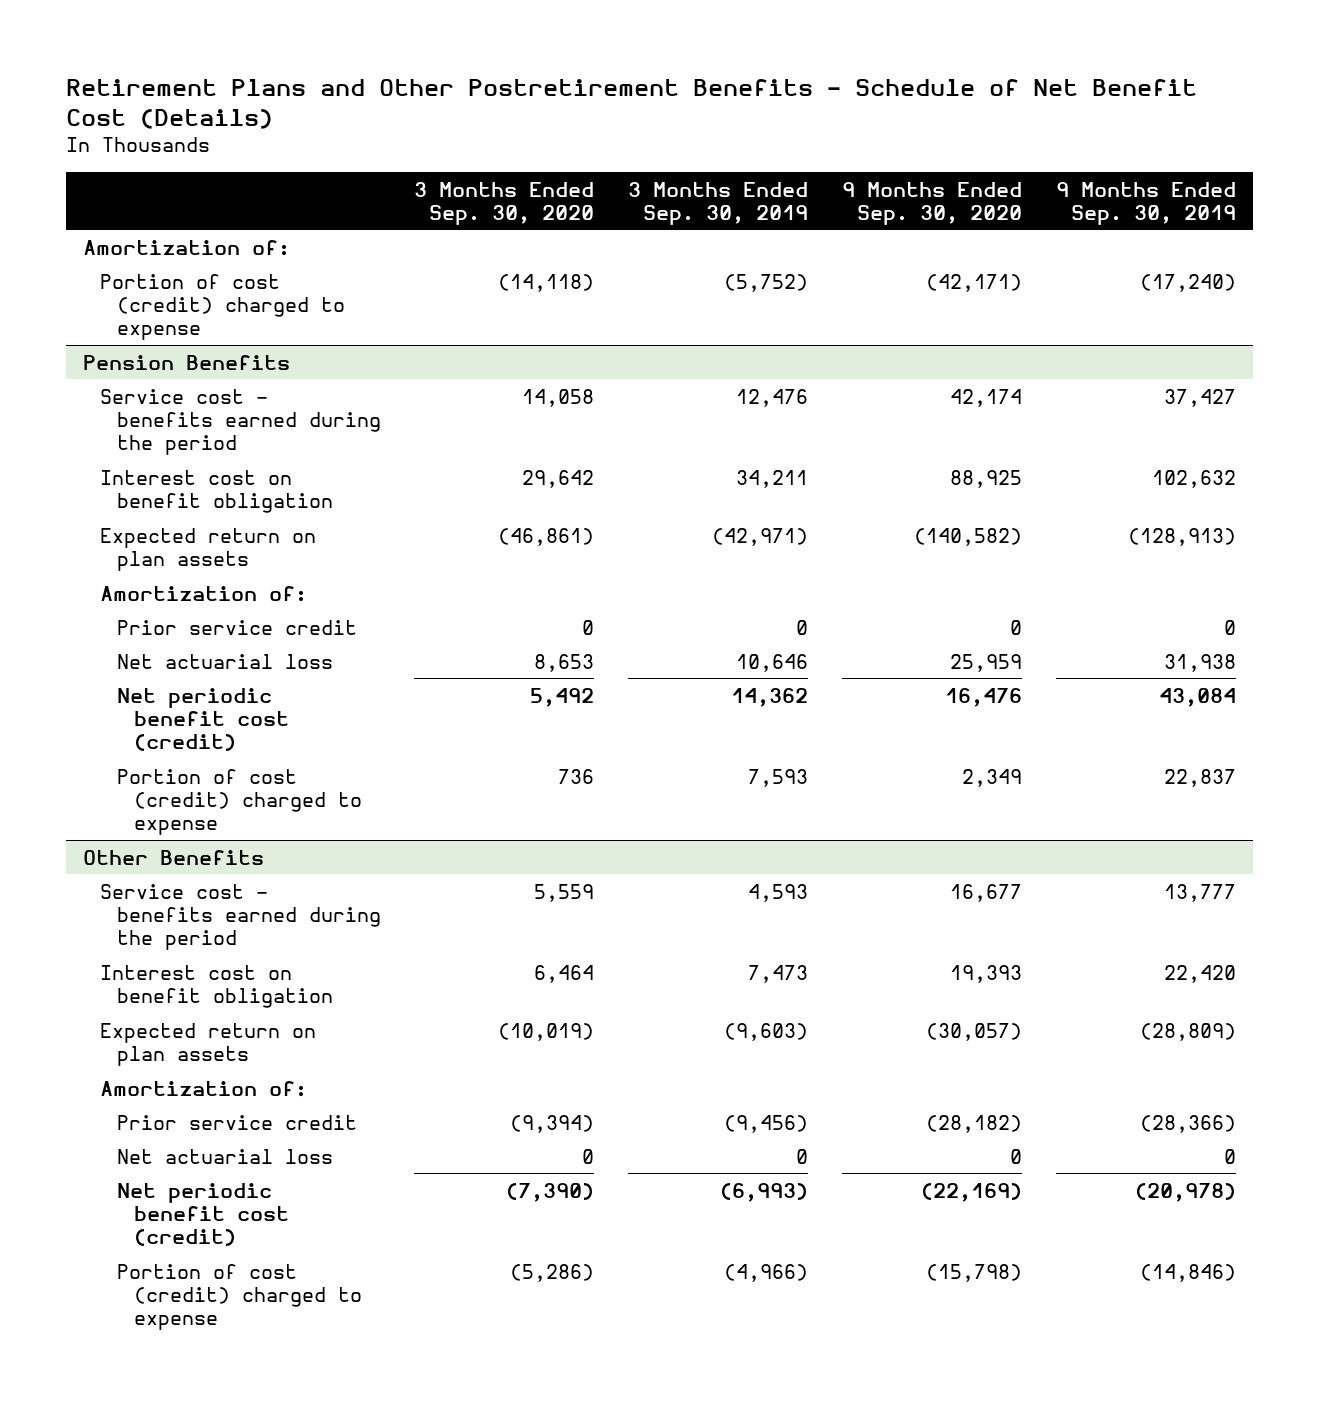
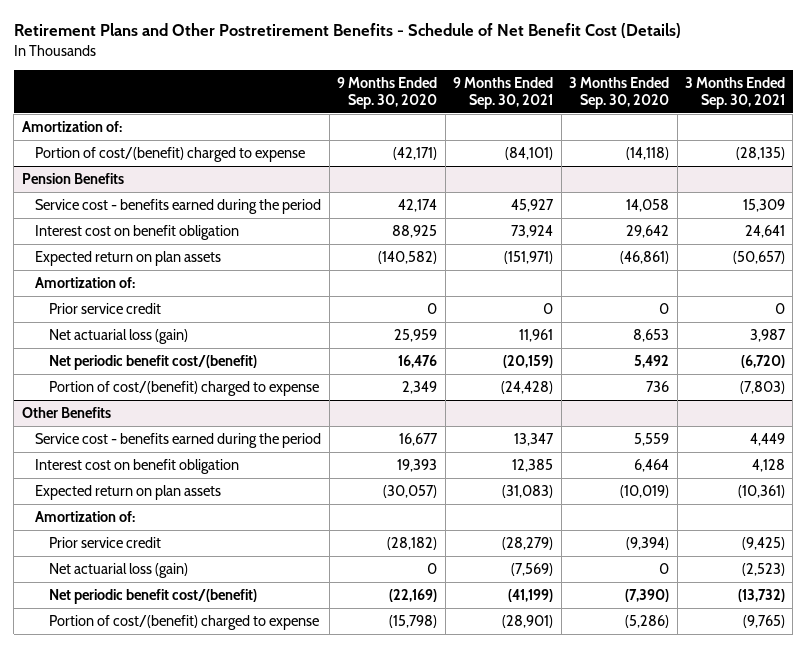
- | 3 Months Ended Sep. 30, 2020 | 3 Months Ended Sep. 30, 2019 | 9 Months Ended Sep. 30, 2020 | 9 Months Ended Sep. 30, 2019
+ | 9 Months Ended Sep. 30, 2020 | 9 Months Ended Sep. 30, 2021 | 3 Months Ended Sep. 30, 2020 | 3 Months Ended Sep. 30, 2021
- Portion of cost (credit) charged to expense | (14,118) | (5,752) | (42,171) | (17,240)
+ Portion of cost/(benefit) charged to expense | (42,171) | (84,101) | (14,118) | (28,135)
@ Pension Benefits
- Net actuarial loss | 8,653 | 10,646 | 25,959 | 31,938
- Net periodic benefit cost (credit) | 5,492 | 14,362 | 16,476 | 43,084
- Portion of cost (credit) charged to expense | 736 | 7,593 | 2,349 | 22,837
+ Net actuarial loss (gain) | 25,959 | 11,961 | 8,653 | 3,987
+ Net periodic benefit cost/(benefit) | 16,476 | (20,159) | 5,492 | (6,720)
+ Portion of cost/(benefit) charged to expense | 2,349 | (24,428) | 736 | (7,803)
@ Other Benefits
- Net actuarial loss | 0 | 0 | 0 | 0
- Net periodic benefit cost (credit) | (7,390) | (6,993) | (22,169) | (20,978)
- Portion of cost (credit) charged to expense | (5,286) | (4,966) | (15,798) | (14,846)
+ Net actuarial loss (gain) | 0 | (7,569) | 0 | (2,523)
+ Net periodic benefit cost/(benefit) | (22,169) | (41,199) | (7,390) | (13,732)
+ Portion of cost/(benefit) charged to expense | (15,798) | (28,901) | (5,286) | (9,765)

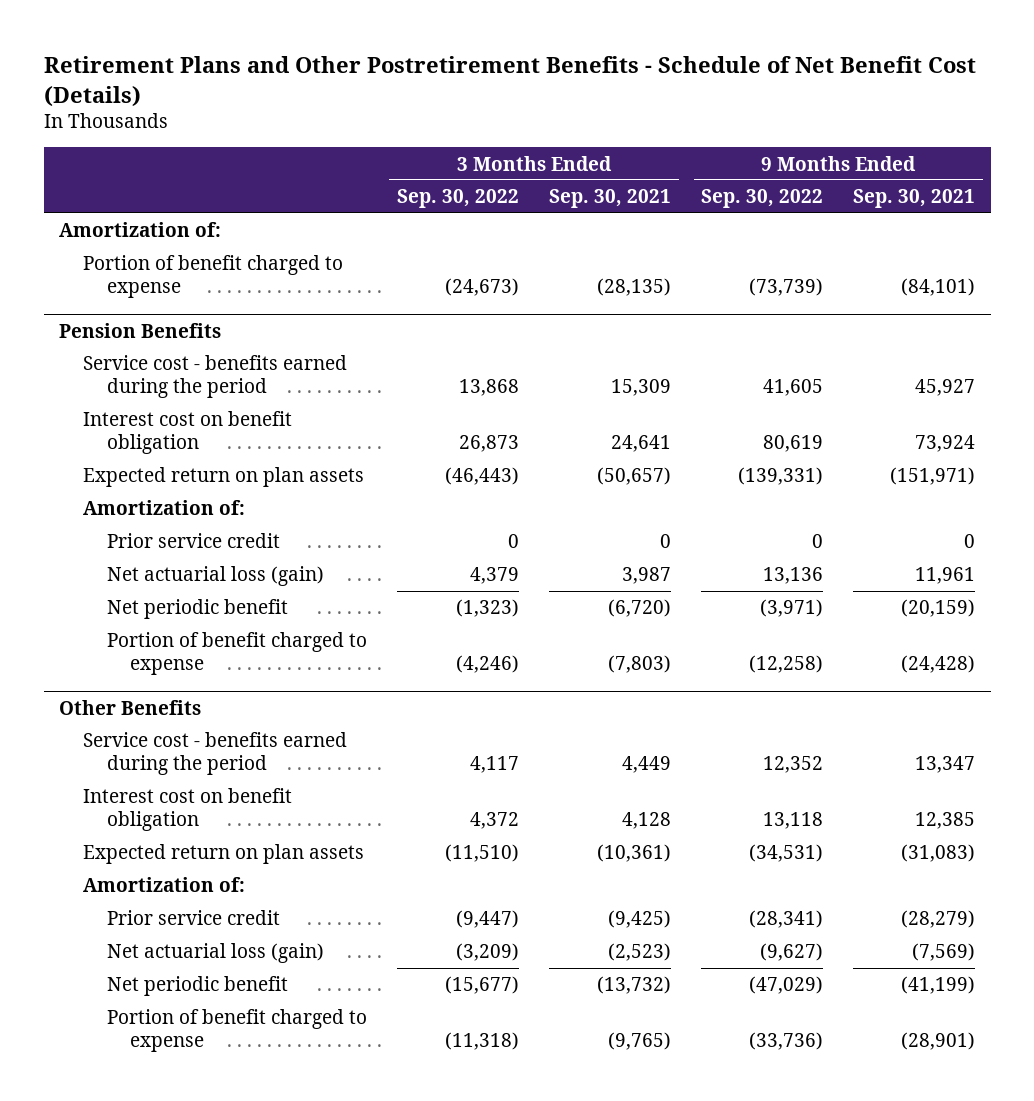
- | 9 Months Ended Sep. 30, 2020 | 9 Months Ended Sep. 30, 2021 | 3 Months Ended Sep. 30, 2020 | 3 Months Ended Sep. 30, 2021
+ | 3 Months Ended Sep. 30, 2022 | 3 Months Ended Sep. 30, 2021 | 9 Months Ended Sep. 30, 2022 | 9 Months Ended Sep. 30, 2021
- Portion of cost/(benefit) charged to expense | (42,171) | (84,101) | (14,118) | (28,135)
+ Portion of benefit charged to expense | (24,673) | (28,135) | (73,739) | (84,101)
@ Pension Benefits
- Net periodic benefit cost/(benefit) | 16,476 | (20,159) | 5,492 | (6,720)
- Portion of cost/(benefit) charged to expense | 2,349 | (24,428) | 736 | (7,803)
+ Net periodic benefit | (1,323) | (6,720) | (3,971) | (20,159)
+ Portion of benefit charged to expense | (4,246) | (7,803) | (12,258) | (24,428)
@ Other Benefits
- Net periodic benefit cost/(benefit) | (22,169) | (41,199) | (7,390) | (13,732)
- Portion of cost/(benefit) charged to expense | (15,798) | (28,901) | (5,286) | (9,765)
+ Net periodic benefit | (15,677) | (13,732) | (47,029) | (41,199)
+ Portion of benefit charged to expense | (11,318) | (9,765) | (33,736) | (28,901)

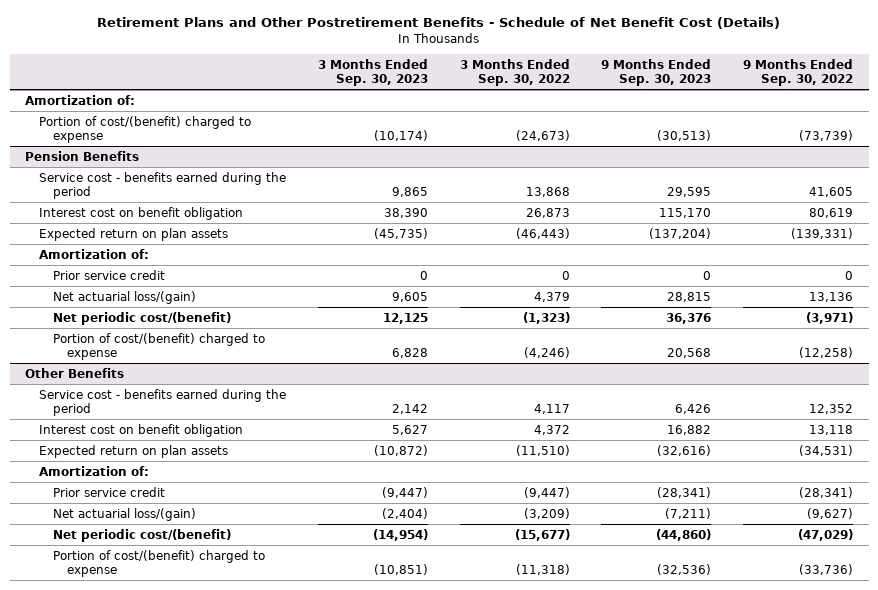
- | 3 Months Ended Sep. 30, 2022 | 3 Months Ended Sep. 30, 2021 | 9 Months Ended Sep. 30, 2022 | 9 Months Ended Sep. 30, 2021
+ | 3 Months Ended Sep. 30, 2023 | 3 Months Ended Sep. 30, 2022 | 9 Months Ended Sep. 30, 2023 | 9 Months Ended Sep. 30, 2022
- Portion of benefit charged to expense | (24,673) | (28,135) | (73,739) | (84,101)
+ Portion of cost/(benefit) charged to expense | (10,174) | (24,673) | (30,513) | (73,739)
@ Pension Benefits
- Net actuarial loss (gain) | 4,379 | 3,987 | 13,136 | 11,961
- Net periodic benefit | (1,323) | (6,720) | (3,971) | (20,159)
- Portion of benefit charged to expense | (4,246) | (7,803) | (12,258) | (24,428)
+ Net actuarial loss/(gain) | 9,605 | 4,379 | 28,815 | 13,136
+ Net periodic cost/(benefit) | 12,125 | (1,323) | 36,376 | (3,971)
+ Portion of cost/(benefit) charged to expense | 6,828 | (4,246) | 20,568 | (12,258)
@ Other Benefits
- Net actuarial loss (gain) | (3,209) | (2,523) | (9,627) | (7,569)
- Net periodic benefit | (15,677) | (13,732) | (47,029) | (41,199)
- Portion of benefit charged to expense | (11,318) | (9,765) | (33,736) | (28,901)
+ Net actuarial loss/(gain) | (2,404) | (3,209) | (7,211) | (9,627)
+ Net periodic cost/(benefit) | (14,954) | (15,677) | (44,860) | (47,029)
+ Portion of cost/(benefit) charged to expense | (10,851) | (11,318) | (32,536) | (33,736)

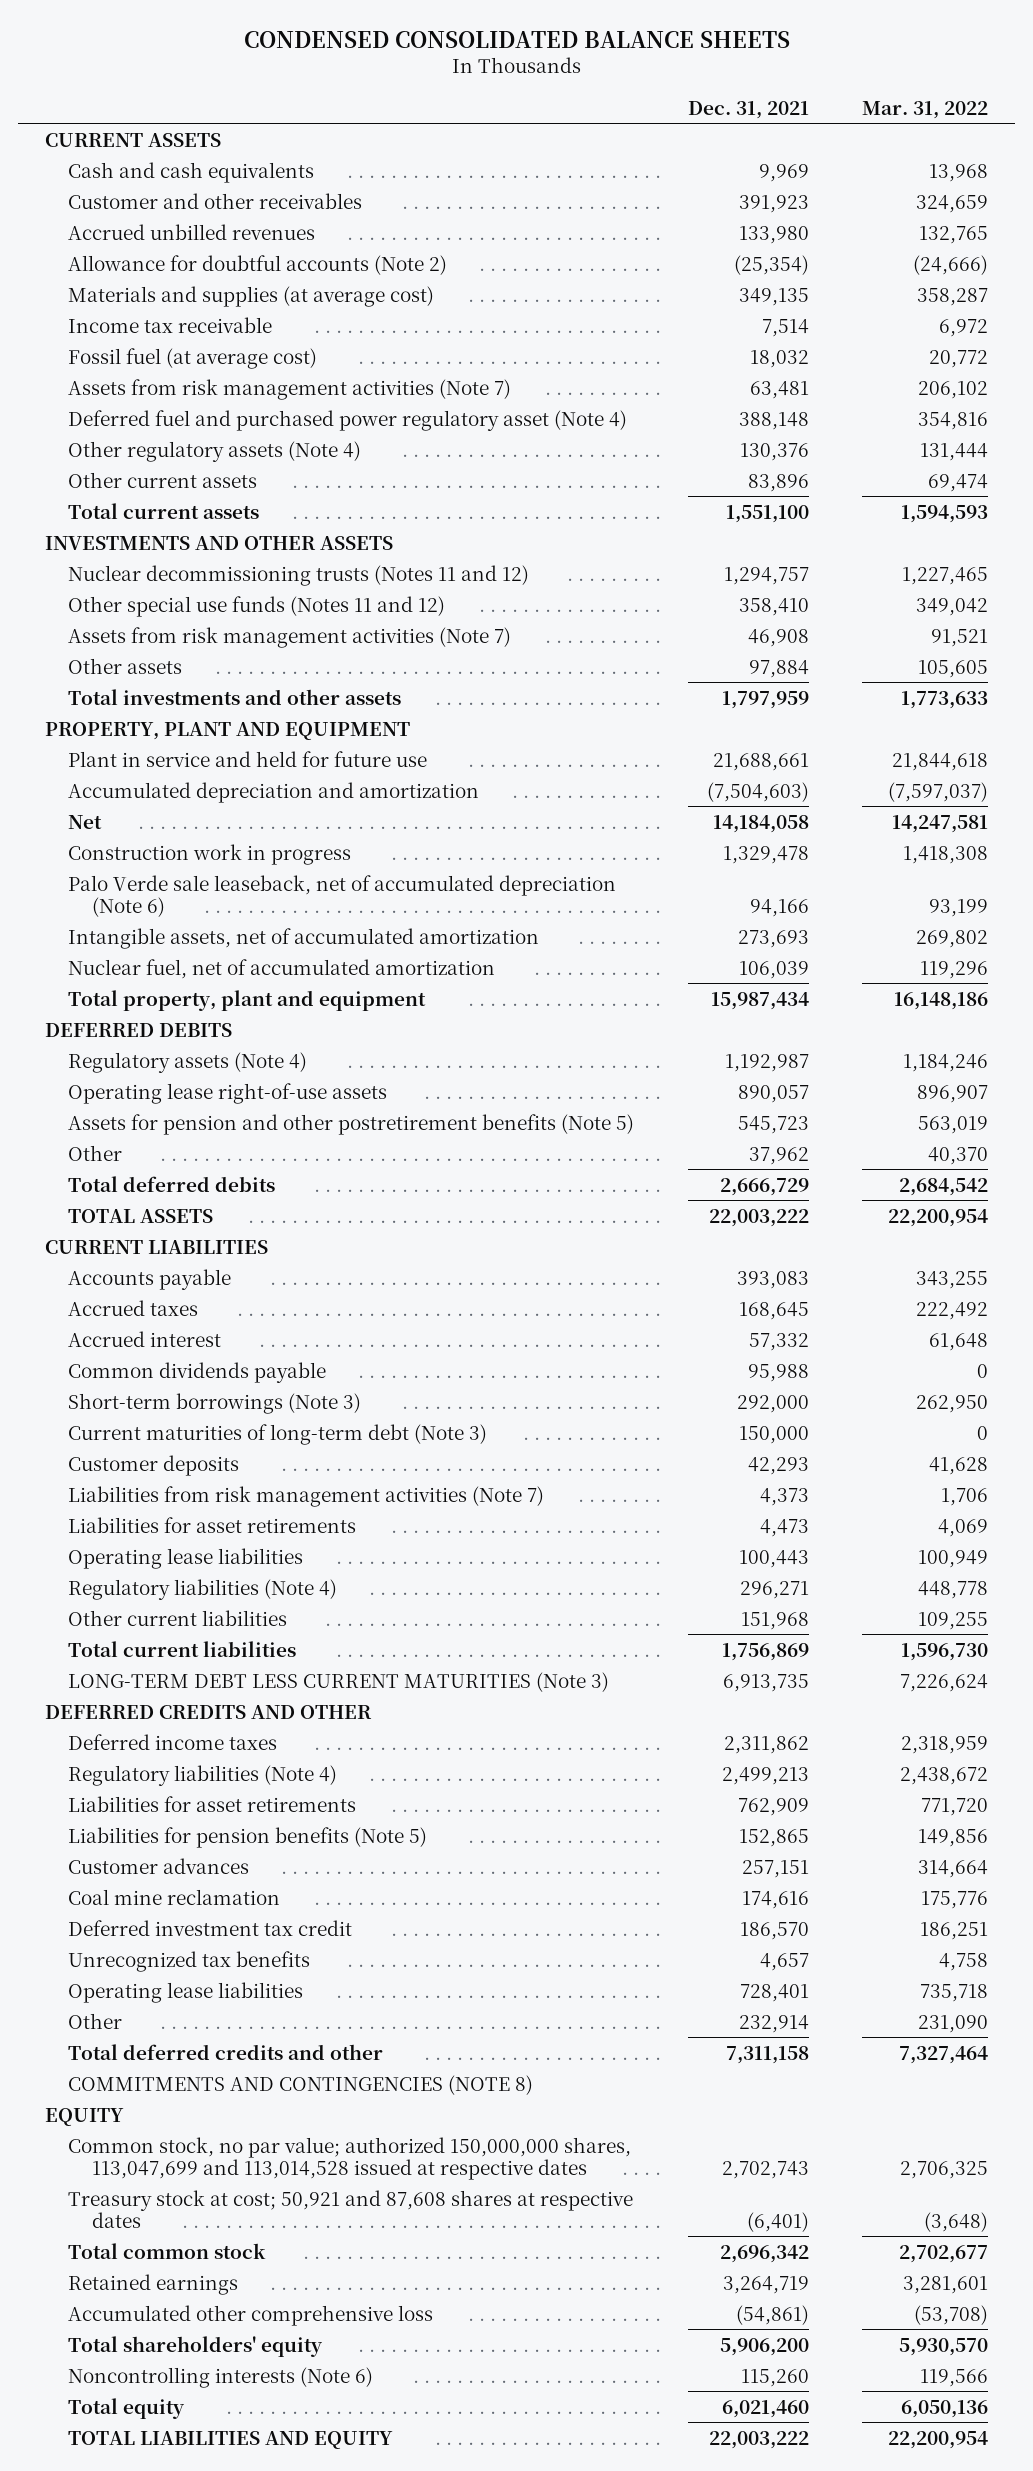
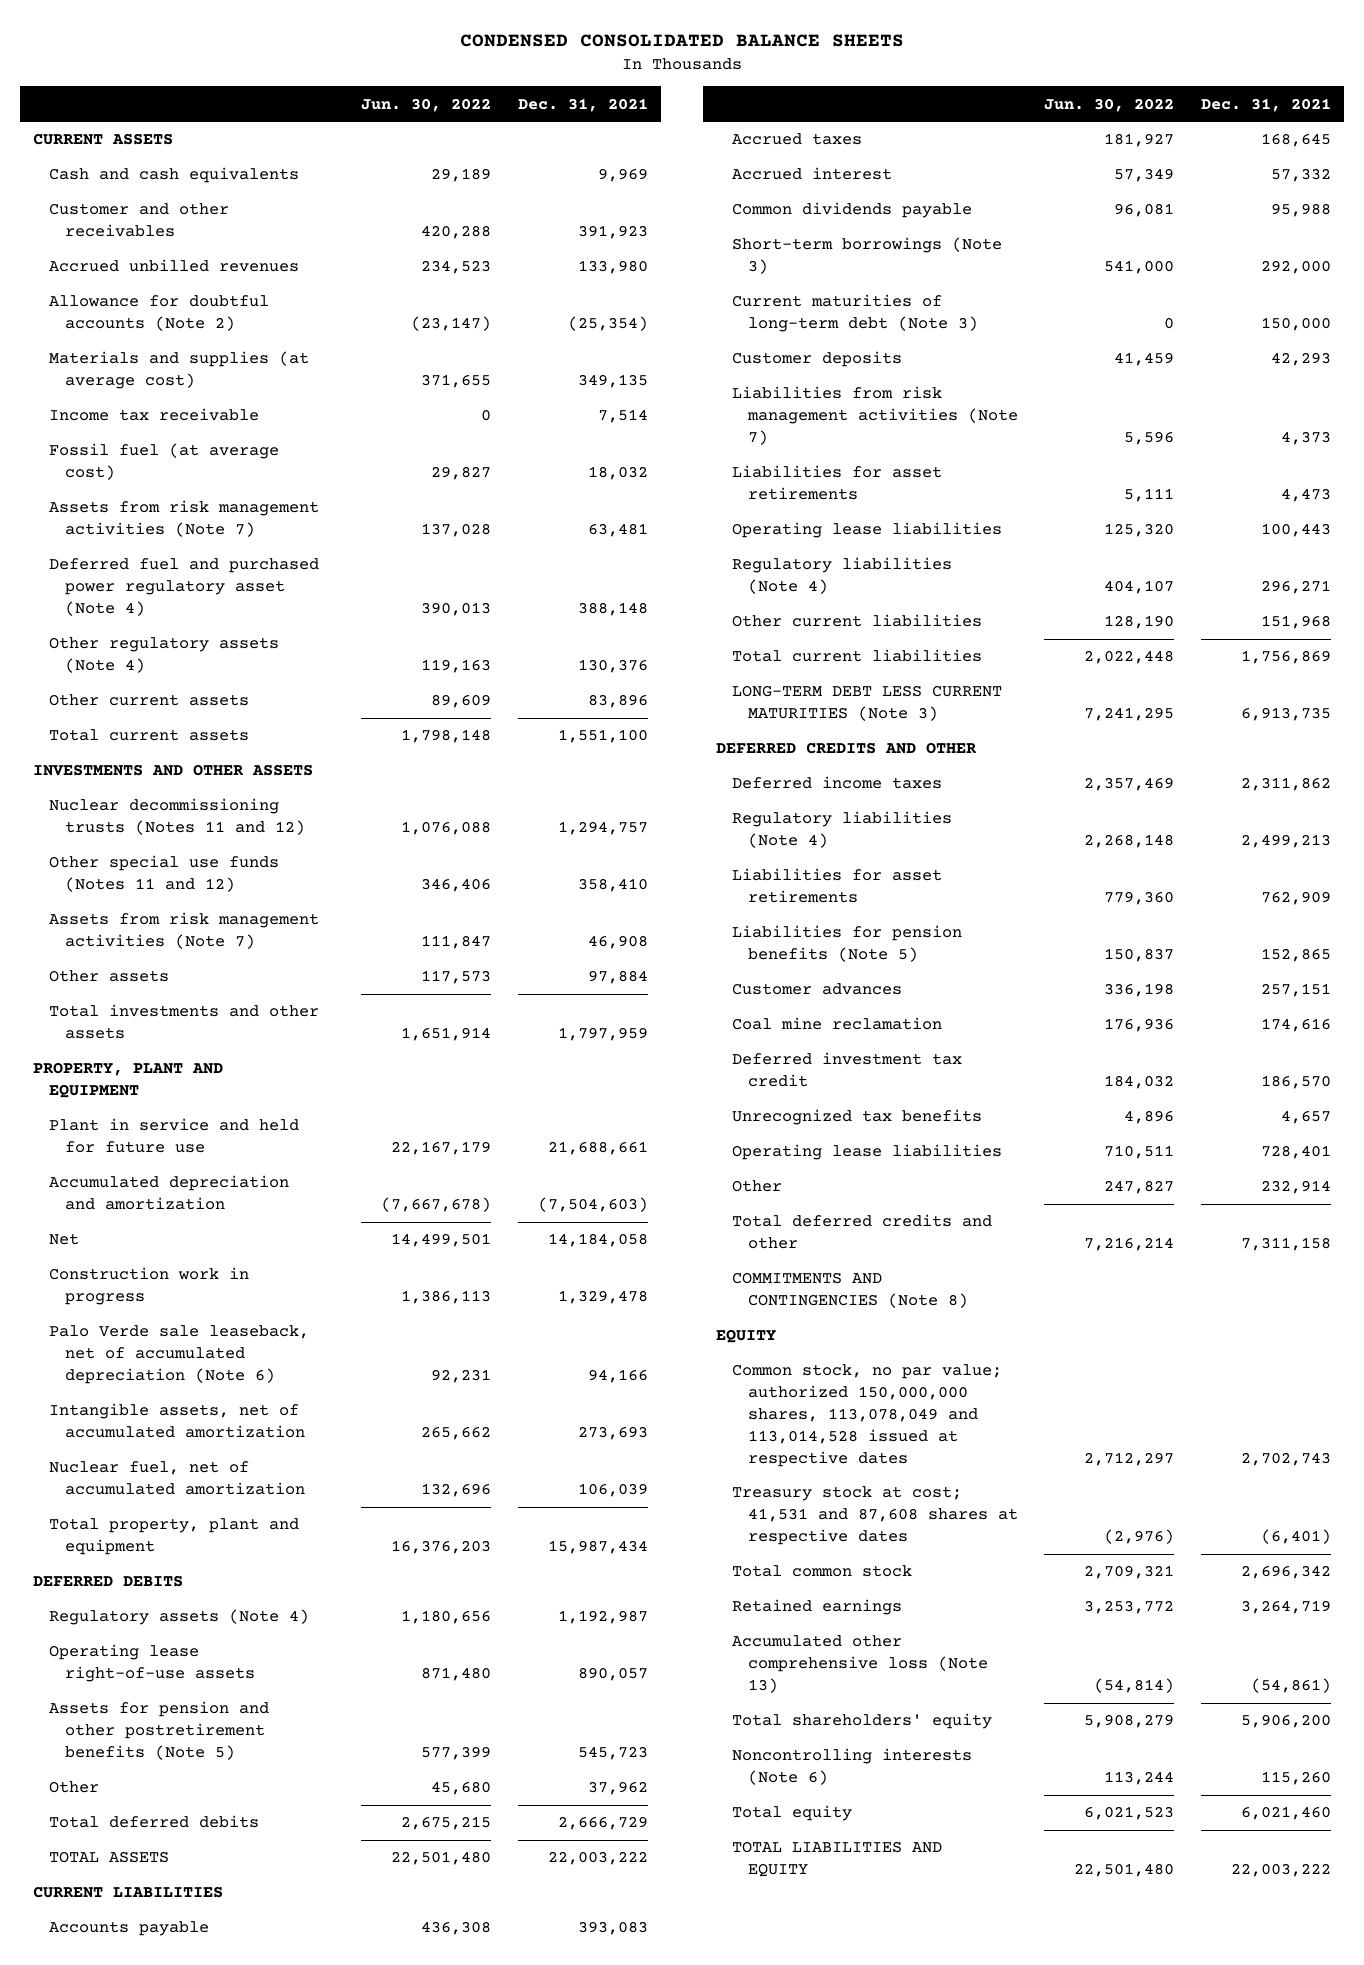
- | Dec. 31, 2021 | Mar. 31, 2022
+ | Jun. 30, 2022 | Dec. 31, 2021
- COMMITMENTS AND CONTINGENCIES (NOTE 8)
+ COMMITMENTS AND CONTINGENCIES (Note 8)
- Common stock, no par value; authorized 150,000,000 shares, 113,047,699 and 113,014,528 issued at respective dates | 2,702,743 | 2,706,325
- Treasury stock at cost; 50,921 and 87,608 shares at respective dates | (6,401) | (3,648)
+ Common stock, no par value; authorized 150,000,000 shares, 113,078,049 and 113,014,528 issued at respective dates | 2,712,297 | 2,702,743
+ Treasury stock at cost; 41,531 and 87,608 shares at respective dates | (2,976) | (6,401)
- Accumulated other comprehensive loss | (54,861) | (53,708)
+ Accumulated other comprehensive loss (Note 13) | (54,814) | (54,861)

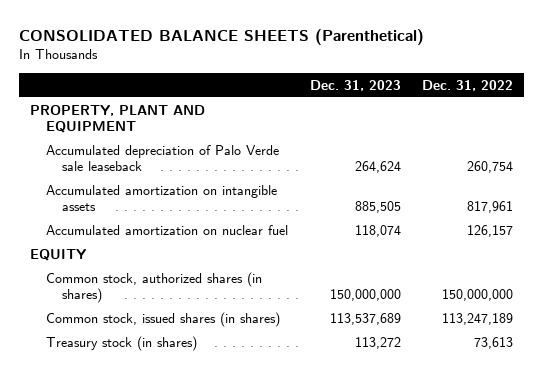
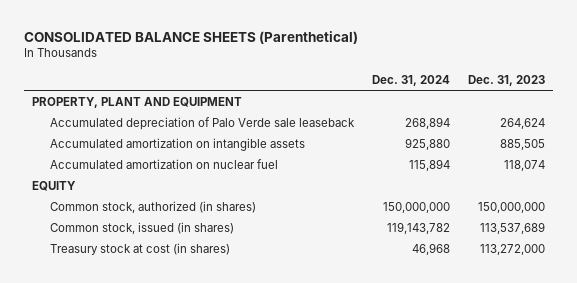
- | Dec. 31, 2023 | Dec. 31, 2022
+ | Dec. 31, 2024 | Dec. 31, 2023
- Common stock, authorized shares (in shares) | 150,000,000 | 150,000,000
- Common stock, issued shares (in shares) | 113,537,689 | 113,247,189
- Treasury stock (in shares) | 113,272 | 73,613
+ Common stock, authorized (in shares) | 150,000,000 | 150,000,000
+ Common stock, issued (in shares) | 119,143,782 | 113,537,689
+ Treasury stock at cost (in shares) | 46,968 | 113,272,000

